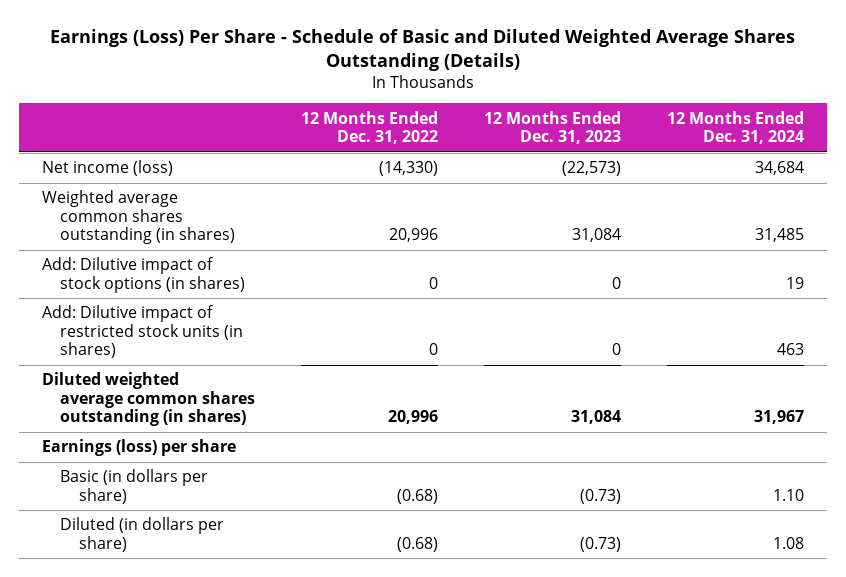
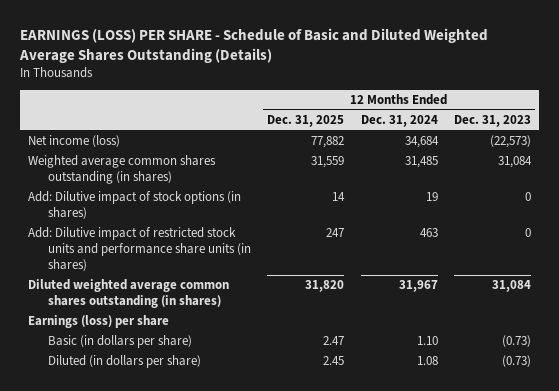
- Earnings (Loss) Per Share - Schedule of Basic and Diluted Weighted Average Shares Outstanding (Details)
+ EARNINGS (LOSS) PER SHARE - Schedule of Basic and Diluted Weighted Average Shares Outstanding (Details)
- | 12 Months Ended Dec. 31, 2022 | 12 Months Ended Dec. 31, 2023 | 12 Months Ended Dec. 31, 2024
+ | 12 Months Ended Dec. 31, 2025 | 12 Months Ended Dec. 31, 2024 | 12 Months Ended Dec. 31, 2023
- Add: Dilutive impact of restricted stock units (in shares) | 0 | 0 | 463
+ Add: Dilutive impact of restricted stock units and performance share units (in shares) | 247 | 463 | 0

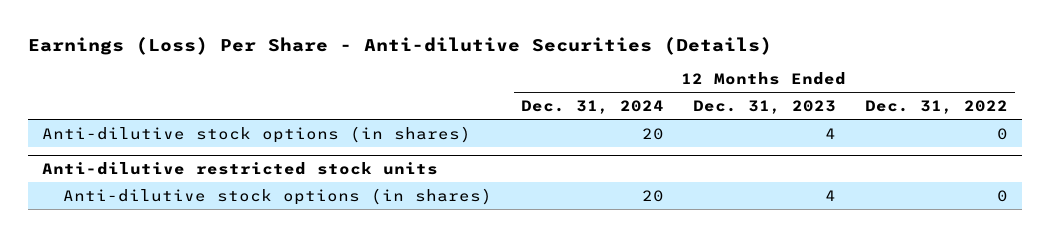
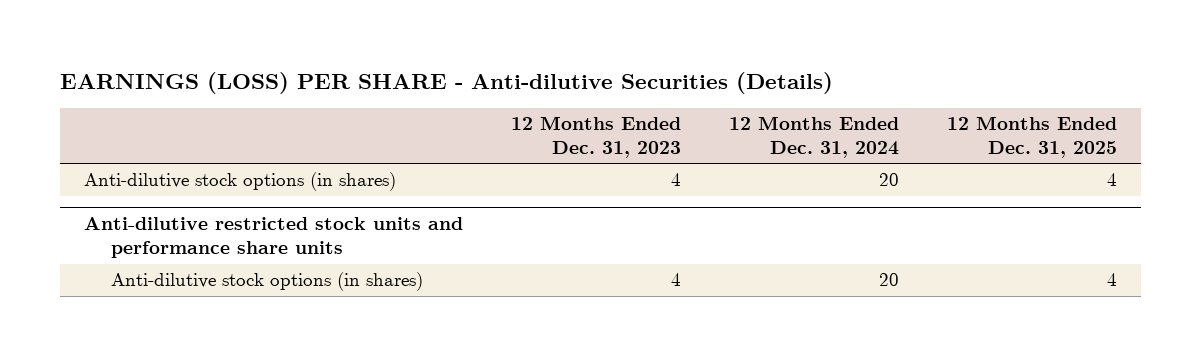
- Earnings (Loss) Per Share - Anti-dilutive Securities (Details)
+ EARNINGS (LOSS) PER SHARE - Anti-dilutive Securities (Details)
- | 12 Months Ended Dec. 31, 2024 | 12 Months Ended Dec. 31, 2023 | 12 Months Ended Dec. 31, 2022
+ | 12 Months Ended Dec. 31, 2023 | 12 Months Ended Dec. 31, 2024 | 12 Months Ended Dec. 31, 2025
- Anti-dilutive restricted stock units
+ Anti-dilutive restricted stock units and performance share units

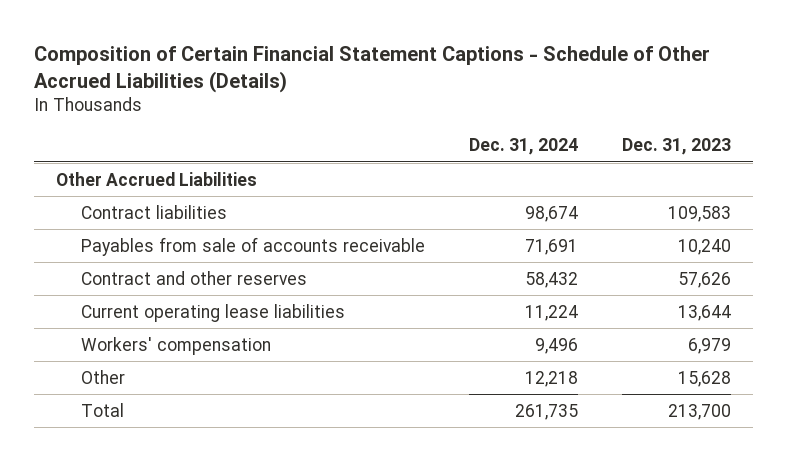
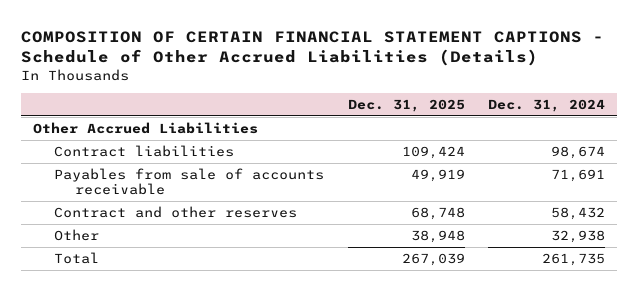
- Composition of Certain Financial Statement Captions - Schedule of Other Accrued Liabilities (Details)
+ COMPOSITION OF CERTAIN FINANCIAL STATEMENT CAPTIONS - Schedule of Other Accrued Liabilities (Details)
- | Dec. 31, 2024 | Dec. 31, 2023
+ | Dec. 31, 2025 | Dec. 31, 2024
- Current operating lease liabilities | 11,224 | 13,644
- Workers' compensation | 9,496 | 6,979
- Other | 12,218 | 15,628
+ Other | 38,948 | 32,938

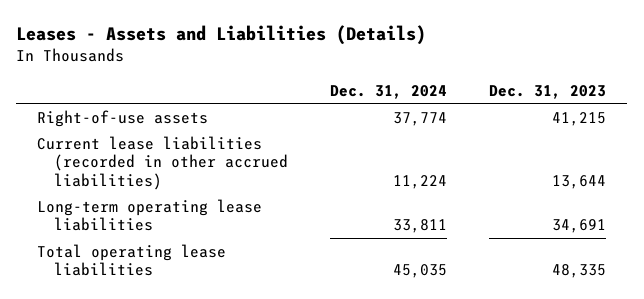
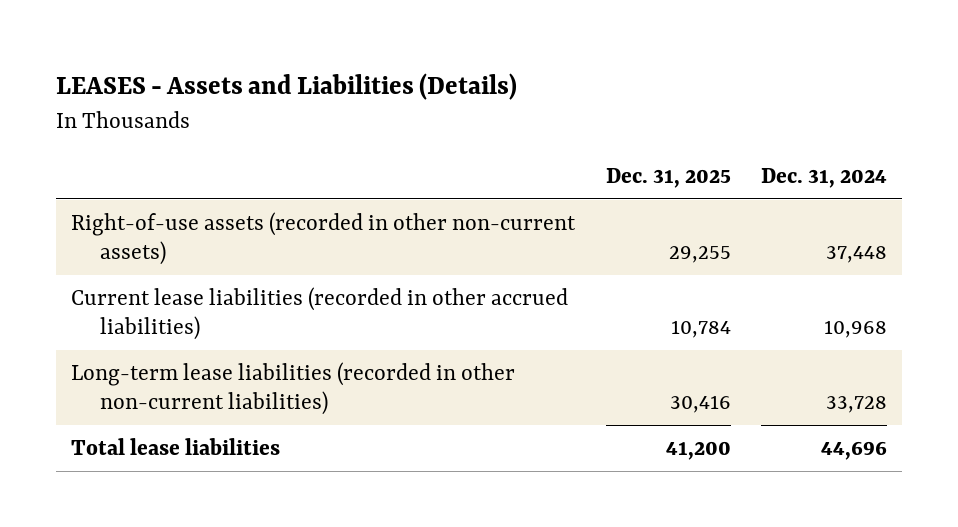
- Leases - Assets and Liabilities (Details)
+ LEASES - Assets and Liabilities (Details)
- | Dec. 31, 2024 | Dec. 31, 2023
+ | Dec. 31, 2025 | Dec. 31, 2024
- Right-of-use assets | 37,774 | 41,215
- Current lease liabilities (recorded in other accrued liabilities) | 11,224 | 13,644
- Long-term operating lease liabilities | 33,811 | 34,691
- Total operating lease liabilities | 45,035 | 48,335
+ Right-of-use assets (recorded in other non-current assets) | 29,255 | 37,448
+ Current lease liabilities (recorded in other accrued liabilities) | 10,784 | 10,968
+ Long-term lease liabilities (recorded in other non-current liabilities) | 30,416 | 33,728
+ Total lease liabilities | 41,200 | 44,696

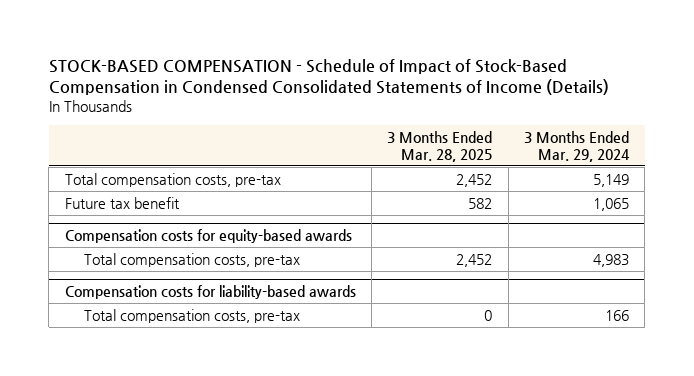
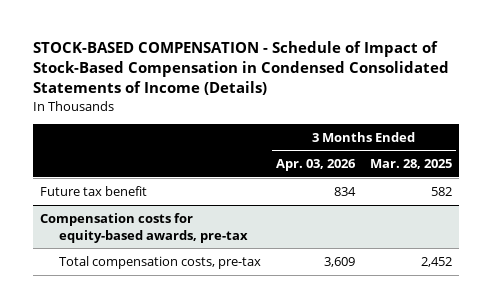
- | 3 Months Ended Mar. 28, 2025 | 3 Months Ended Mar. 29, 2024
+ | 3 Months Ended Apr. 03, 2026 | 3 Months Ended Mar. 28, 2025
- Total compensation costs, pre-tax | 2,452 | 5,149
- Compensation costs for equity-based awards
+ Compensation costs for equity-based awards, pre-tax
- Compensation costs for liability-based awards
- Total compensation costs, pre-tax | 0 | 166

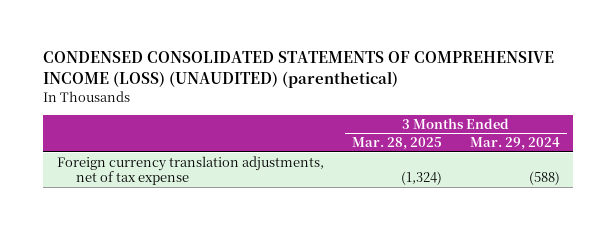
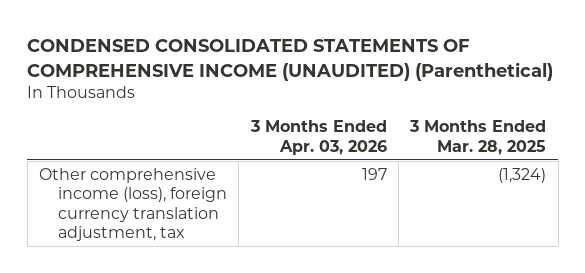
- CONDENSED CONSOLIDATED STATEMENTS OF COMPREHENSIVE INCOME (LOSS) (UNAUDITED) (parenthetical)
+ CONDENSED CONSOLIDATED STATEMENTS OF COMPREHENSIVE INCOME (UNAUDITED) (Parenthetical)
- | 3 Months Ended Mar. 28, 2025 | 3 Months Ended Mar. 29, 2024
+ | 3 Months Ended Apr. 03, 2026 | 3 Months Ended Mar. 28, 2025
- Foreign currency translation adjustments, net of tax expense | (1,324) | (588)
+ Other comprehensive income (loss), foreign currency translation adjustment, tax | 197 | (1,324)

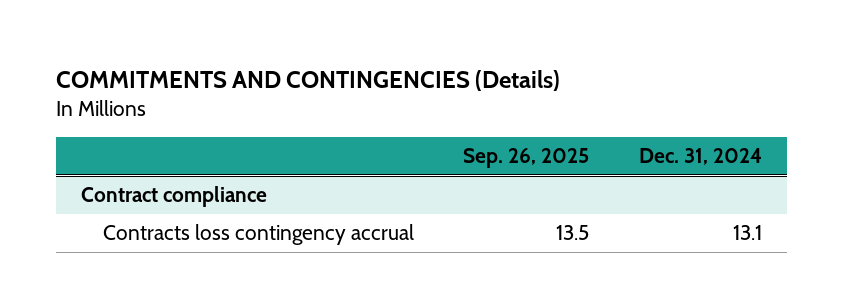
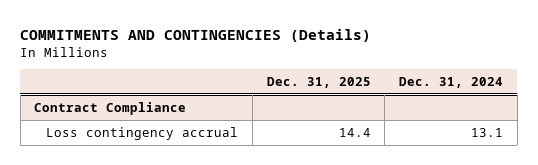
- | Sep. 26, 2025 | Dec. 31, 2024
+ | Dec. 31, 2025 | Dec. 31, 2024
- Contract compliance
- Contracts loss contingency accrual | 13.5 | 13.1
+ Contract Compliance
+ Loss contingency accrual | 14.4 | 13.1

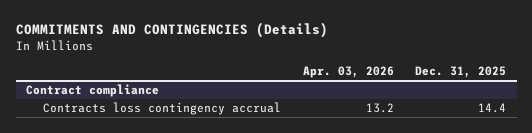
- | Dec. 31, 2025 | Dec. 31, 2024
+ | Apr. 03, 2026 | Dec. 31, 2025
- Contract Compliance
- Loss contingency accrual | 14.4 | 13.1
+ Contract compliance
+ Contracts loss contingency accrual | 13.2 | 14.4

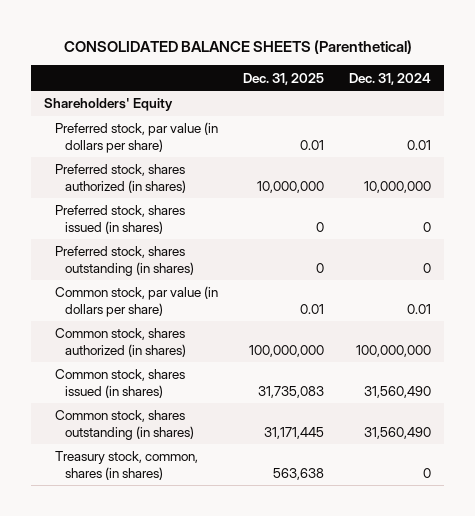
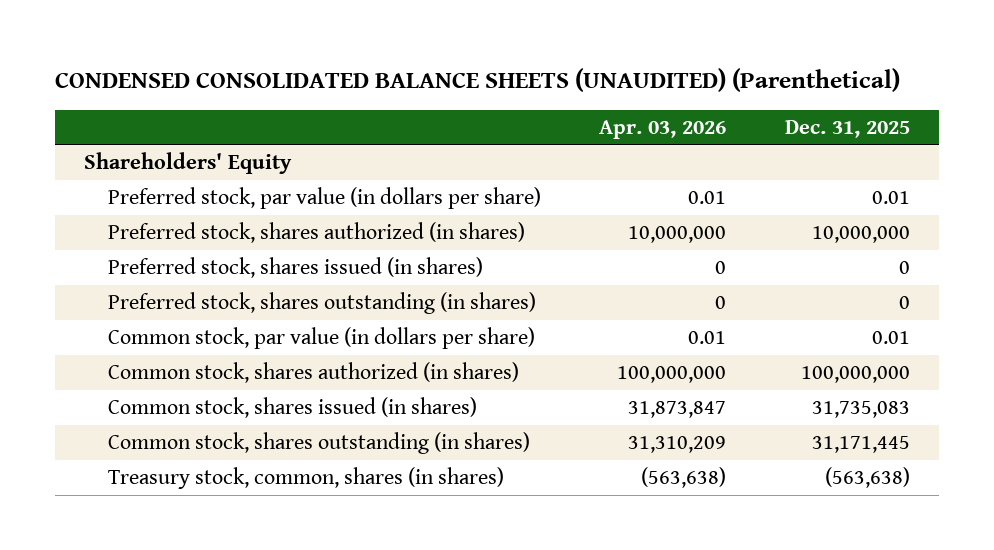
- CONSOLIDATED BALANCE SHEETS (Parenthetical)
+ CONDENSED CONSOLIDATED BALANCE SHEETS (UNAUDITED) (Parenthetical)
- | Dec. 31, 2025 | Dec. 31, 2024
+ | Apr. 03, 2026 | Dec. 31, 2025
- Treasury stock, common, shares (in shares) | 563,638 | 0
+ Treasury stock, common, shares (in shares) | (563,638) | (563,638)

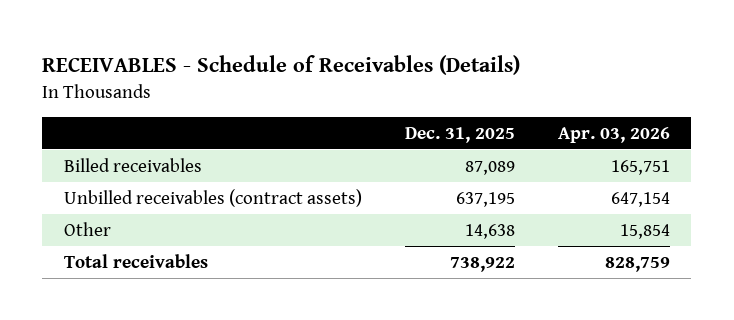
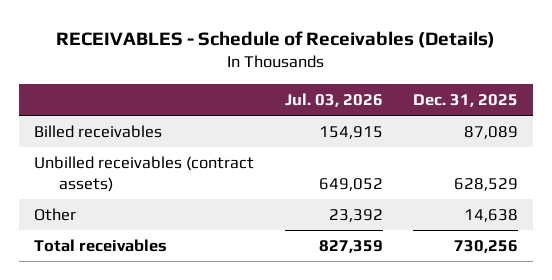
- | Dec. 31, 2025 | Apr. 03, 2026
+ | Jul. 03, 2026 | Dec. 31, 2025
- Unbilled receivables (contract assets) | 637,195 | 647,154
+ Unbilled receivables (contract assets) | 649,052 | 628,529
- Total receivables | 738,922 | 828,759
+ Total receivables | 827,359 | 730,256

